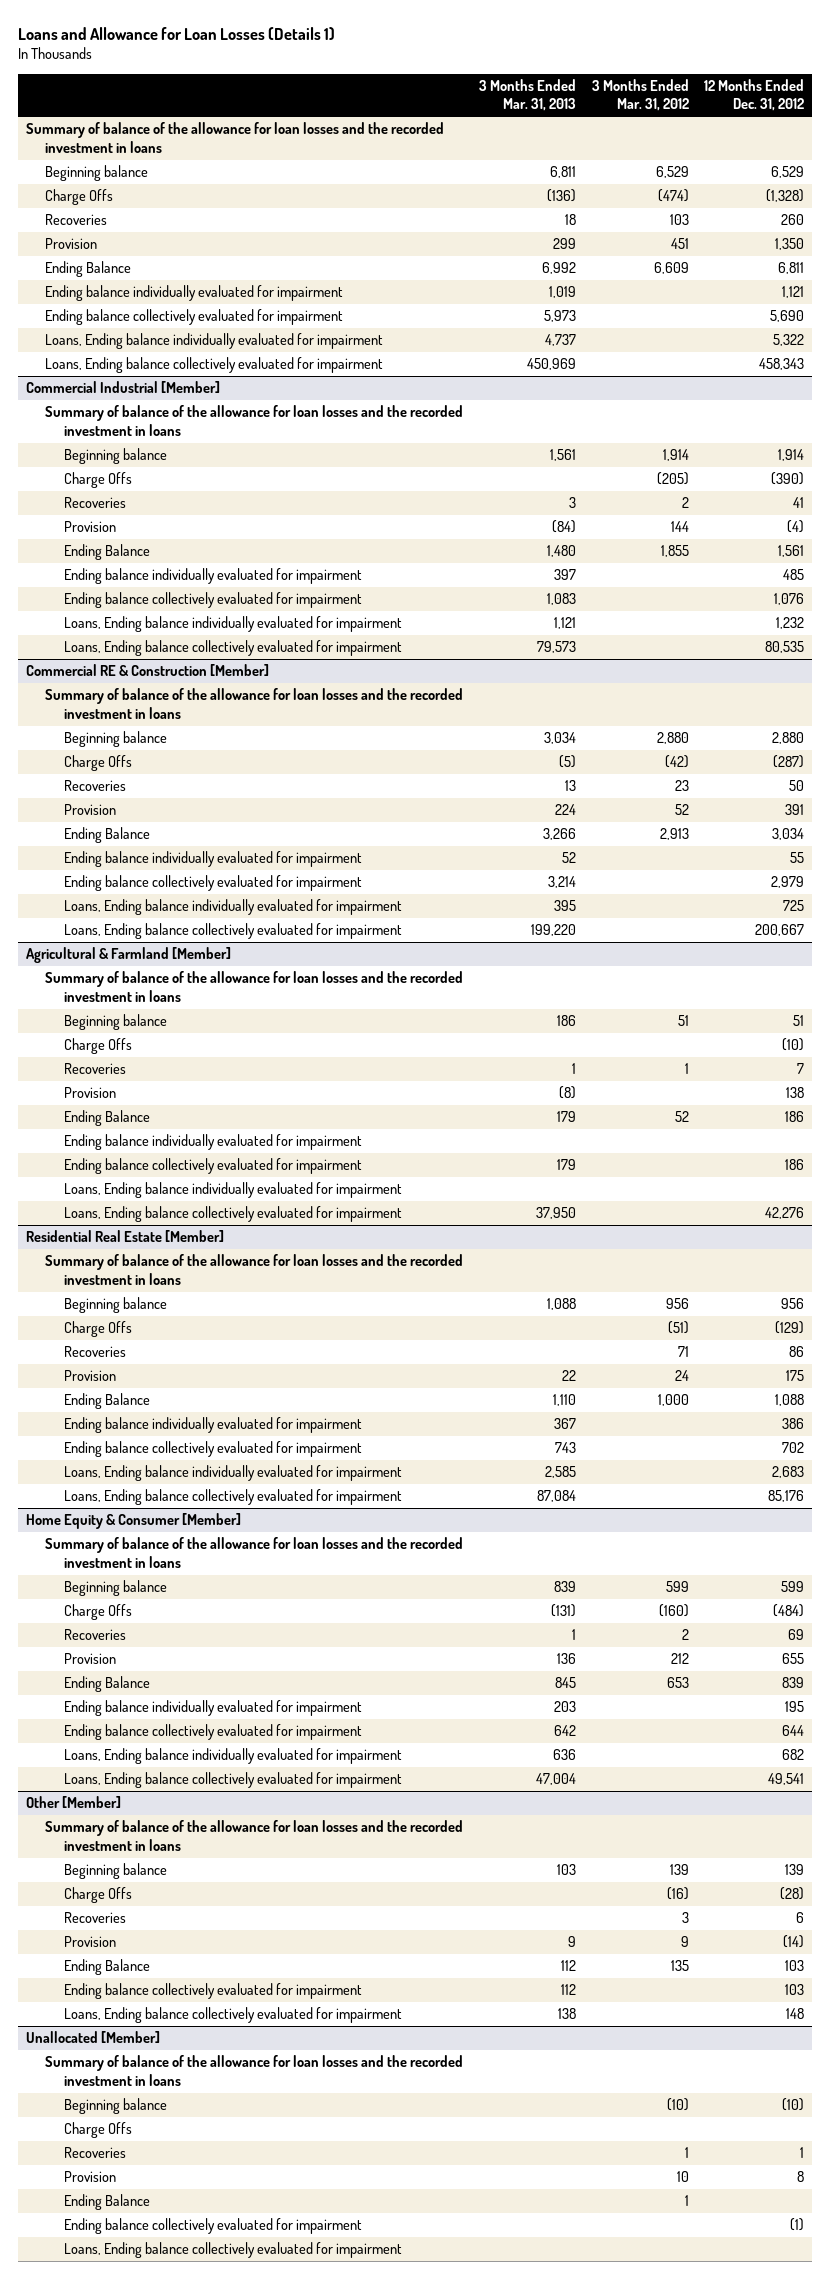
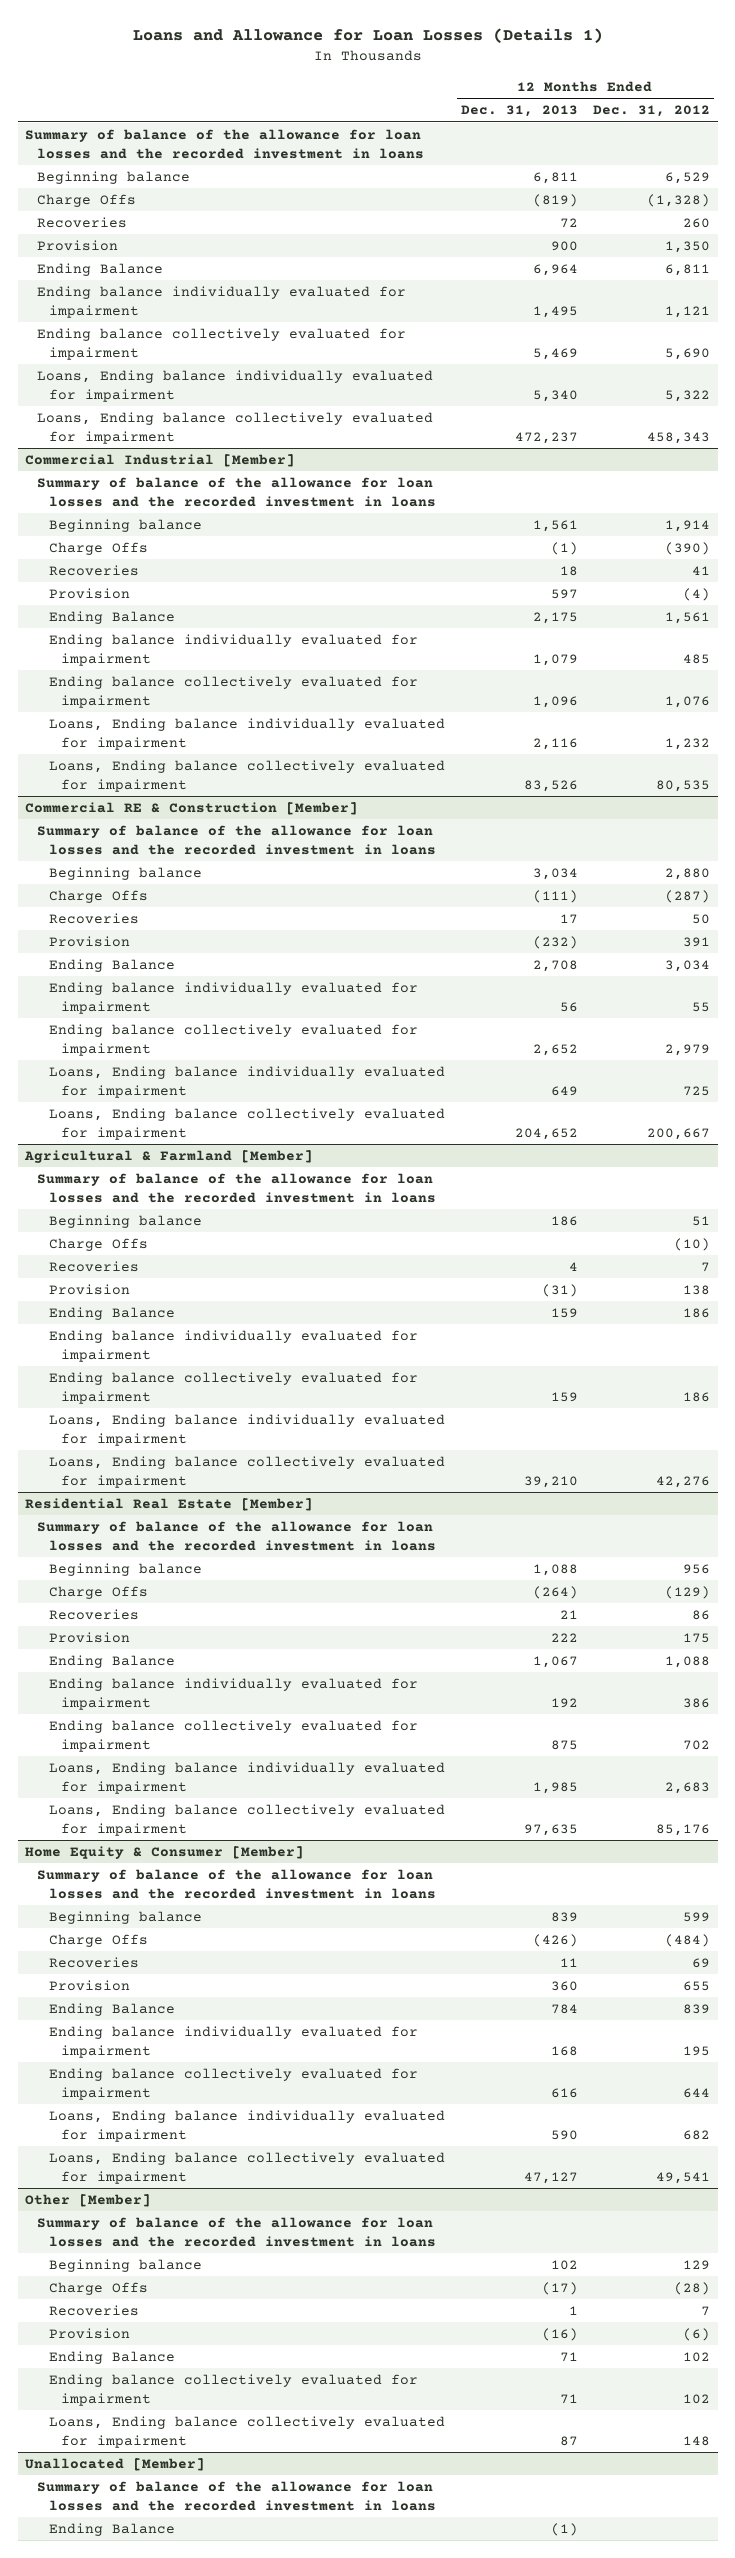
- | 3 Months Ended Mar. 31, 2013 | 3 Months Ended Mar. 31, 2012 | 12 Months Ended Dec. 31, 2012
+ | 12 Months Ended Dec. 31, 2013 | 12 Months Ended Dec. 31, 2012
@ Other [Member]
- Beginning balance | 103 | 139 | 139
+ Beginning balance | 102 | 129
- Recoveries | | 3 | 6
- Provision | 9 | 9 | (14)
- Ending Balance | 112 | 135 | 103
- Ending balance collectively evaluated for impairment | 112 | | 103
+ Recoveries | 1 | 7
+ Provision | (16) | (6)
+ Ending Balance | 71 | 102
+ Ending balance collectively evaluated for impairment | 71 | 102
@ Unallocated [Member]
- Beginning balance | | (10) | (10)
- Charge Offs
- Recoveries | | 1 | 1
- Provision | | 10 | 8
- Ending balance collectively evaluated for impairment | | | (1)
- Loans, Ending balance collectively evaluated for impairment

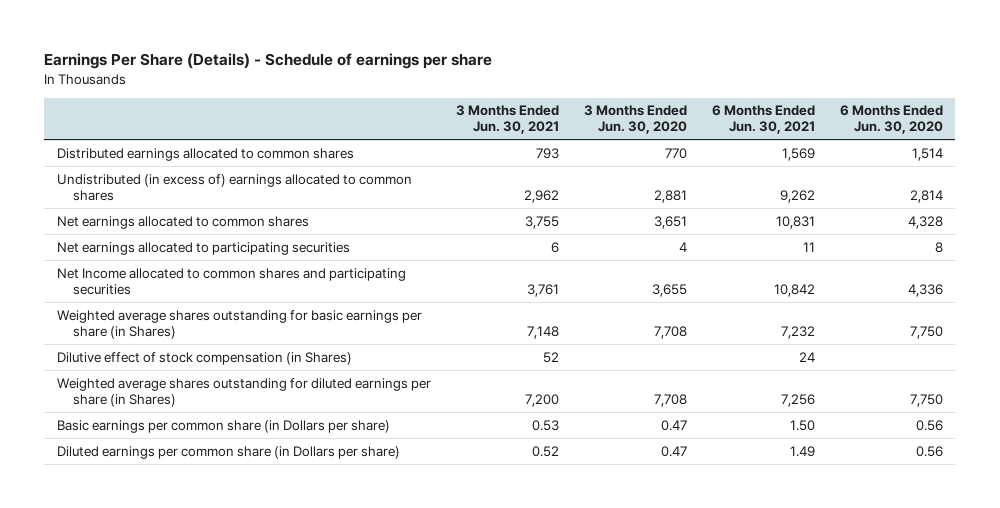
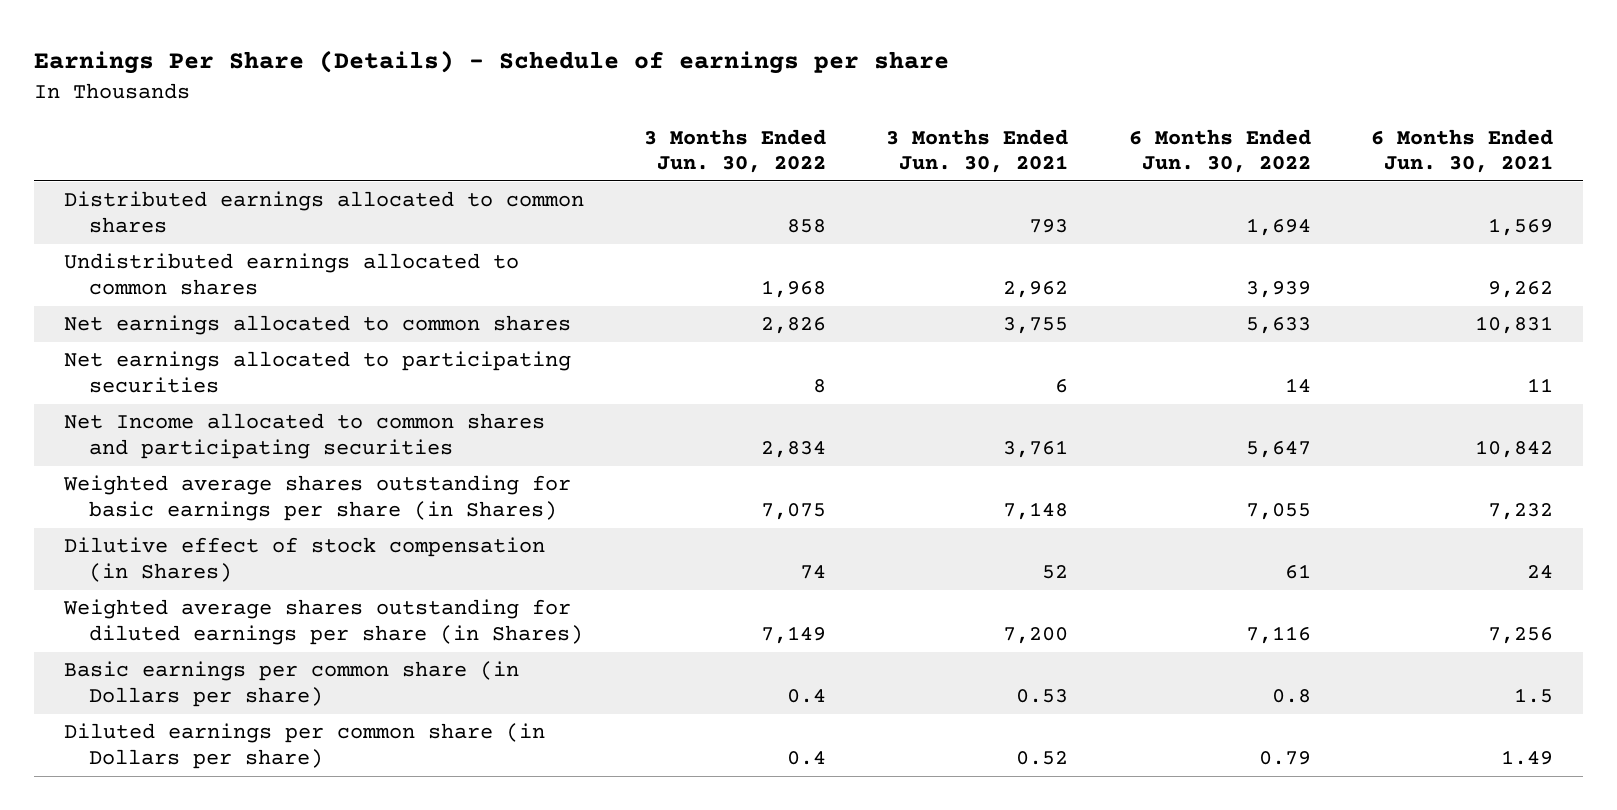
- | 3 Months Ended Jun. 30, 2021 | 3 Months Ended Jun. 30, 2020 | 6 Months Ended Jun. 30, 2021 | 6 Months Ended Jun. 30, 2020
+ | 3 Months Ended Jun. 30, 2022 | 3 Months Ended Jun. 30, 2021 | 6 Months Ended Jun. 30, 2022 | 6 Months Ended Jun. 30, 2021
- Undistributed (in excess of) earnings allocated to common shares | 2,962 | 2,881 | 9,262 | 2,814
+ Undistributed earnings allocated to common shares | 1,968 | 2,962 | 3,939 | 9,262
- Basic earnings per common share (in Dollars per share) | 0.53 | 0.47 | 1.50 | 0.56
+ Basic earnings per common share (in Dollars per share) | 0.4 | 0.53 | 0.8 | 1.5

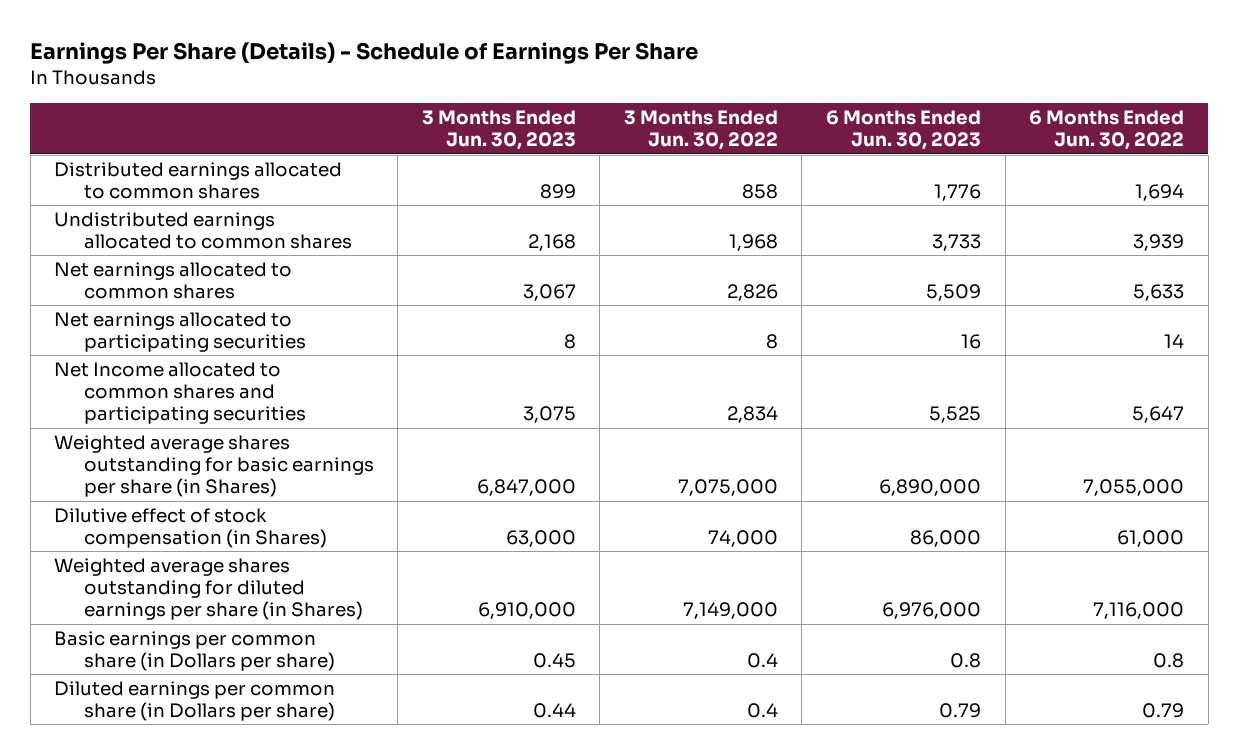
- Earnings Per Share (Details) - Schedule of earnings per share
+ Earnings Per Share (Details) - Schedule of Earnings Per Share
- | 3 Months Ended Jun. 30, 2022 | 3 Months Ended Jun. 30, 2021 | 6 Months Ended Jun. 30, 2022 | 6 Months Ended Jun. 30, 2021
+ | 3 Months Ended Jun. 30, 2023 | 3 Months Ended Jun. 30, 2022 | 6 Months Ended Jun. 30, 2023 | 6 Months Ended Jun. 30, 2022
- Weighted average shares outstanding for basic earnings per share (in Shares) | 7,075 | 7,148 | 7,055 | 7,232
- Dilutive effect of stock compensation (in Shares) | 74 | 52 | 61 | 24
- Weighted average shares outstanding for diluted earnings per share (in Shares) | 7,149 | 7,200 | 7,116 | 7,256
+ Weighted average shares outstanding for basic earnings per share (in Shares) | 6,847,000 | 7,075,000 | 6,890,000 | 7,055,000
+ Dilutive effect of stock compensation (in Shares) | 63,000 | 74,000 | 86,000 | 61,000
+ Weighted average shares outstanding for diluted earnings per share (in Shares) | 6,910,000 | 7,149,000 | 6,976,000 | 7,116,000

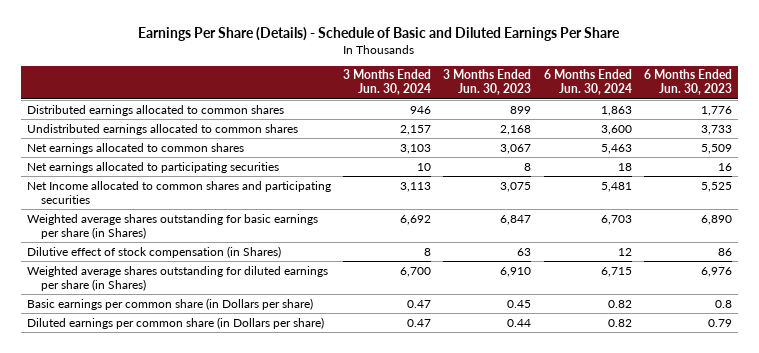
- Earnings Per Share (Details) - Schedule of Earnings Per Share
+ Earnings Per Share (Details) - Schedule of Basic and Diluted Earnings Per Share
- | 3 Months Ended Jun. 30, 2023 | 3 Months Ended Jun. 30, 2022 | 6 Months Ended Jun. 30, 2023 | 6 Months Ended Jun. 30, 2022
+ | 3 Months Ended Jun. 30, 2024 | 3 Months Ended Jun. 30, 2023 | 6 Months Ended Jun. 30, 2024 | 6 Months Ended Jun. 30, 2023
- Weighted average shares outstanding for basic earnings per share (in Shares) | 6,847,000 | 7,075,000 | 6,890,000 | 7,055,000
- Dilutive effect of stock compensation (in Shares) | 63,000 | 74,000 | 86,000 | 61,000
- Weighted average shares outstanding for diluted earnings per share (in Shares) | 6,910,000 | 7,149,000 | 6,976,000 | 7,116,000
+ Weighted average shares outstanding for basic earnings per share (in Shares) | 6,692 | 6,847 | 6,703 | 6,890
+ Dilutive effect of stock compensation (in Shares) | 8 | 63 | 12 | 86
+ Weighted average shares outstanding for diluted earnings per share (in Shares) | 6,700 | 6,910 | 6,715 | 6,976

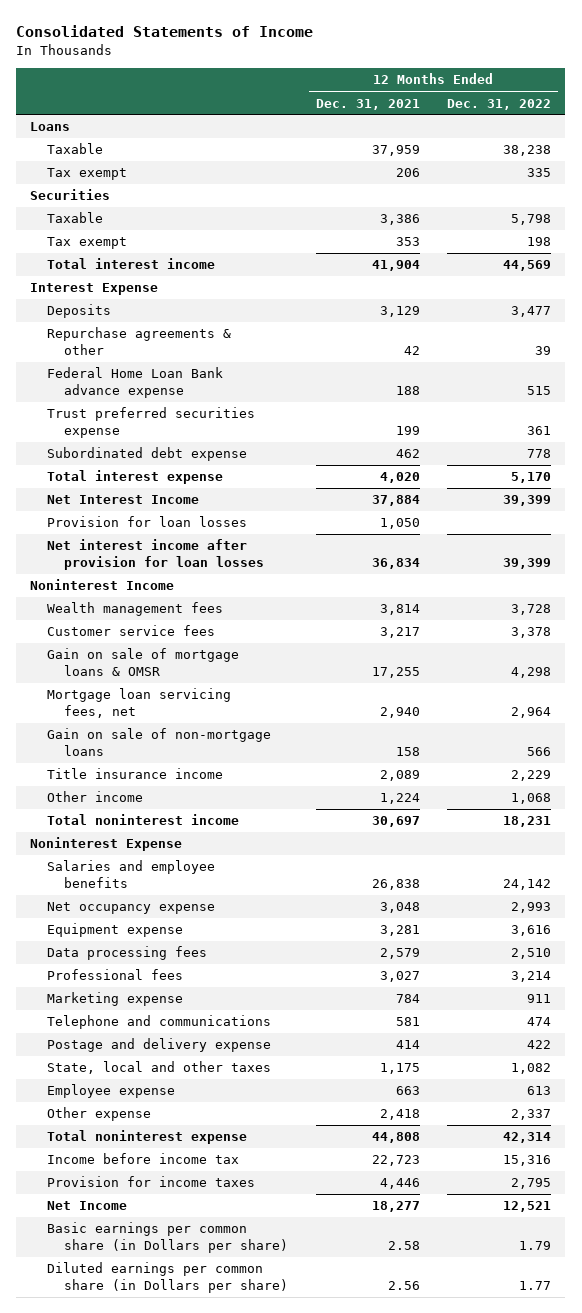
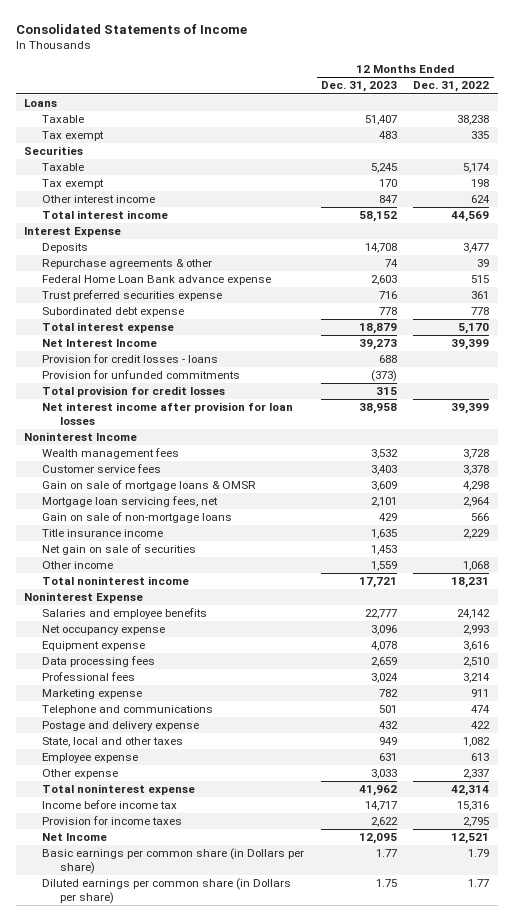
- | 12 Months Ended Dec. 31, 2021 | 12 Months Ended Dec. 31, 2022
+ | 12 Months Ended Dec. 31, 2023 | 12 Months Ended Dec. 31, 2022
- Taxable | 3,386 | 5,798
+ Taxable | 5,245 | 5,174
+ Other interest income | 847 | 624
- Provision for loan losses | 1,050 |
+ Provision for credit losses - loans | 688 |
+ Provision for unfunded commitments | (373) |
+ Total provision for credit losses | 315 |
+ Net gain on sale of securities | 1,453 |

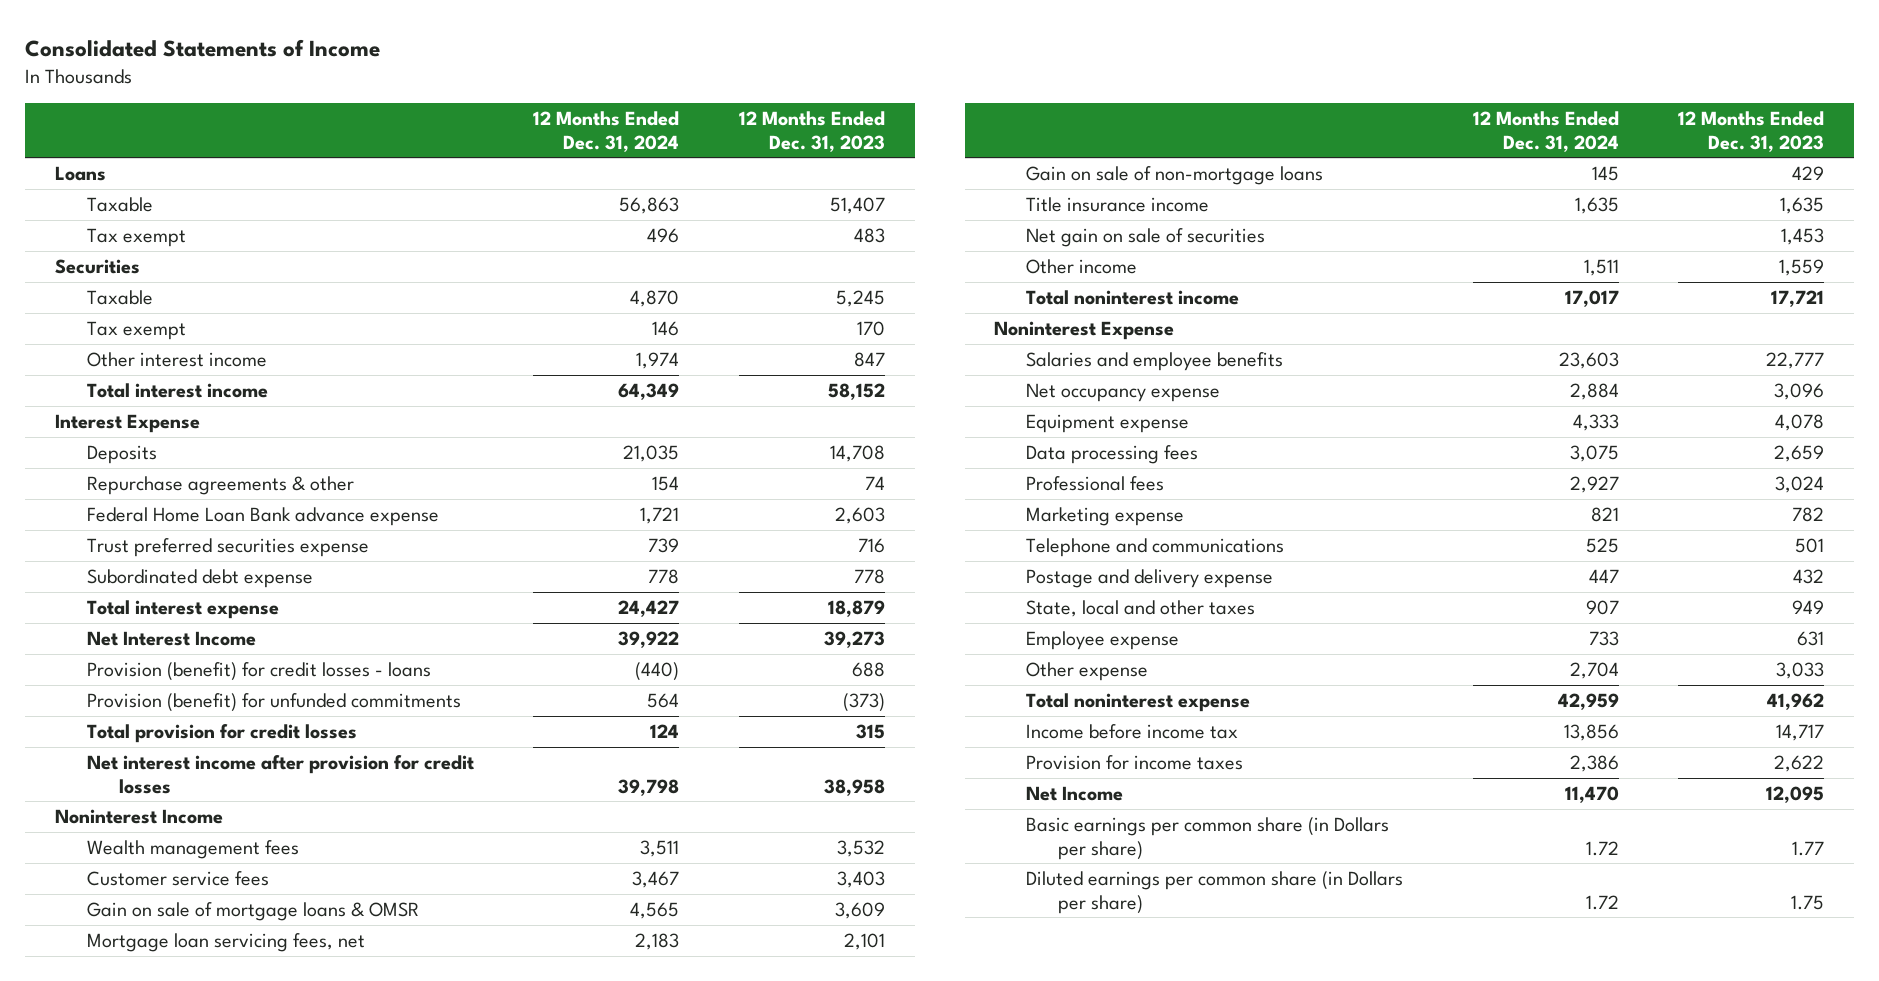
- | 12 Months Ended Dec. 31, 2023 | 12 Months Ended Dec. 31, 2022
+ | 12 Months Ended Dec. 31, 2024 | 12 Months Ended Dec. 31, 2023
- Provision for credit losses - loans | 688 |
- Provision for unfunded commitments | (373) |
+ Provision (benefit) for credit losses - loans | (440) | 688
+ Provision (benefit) for unfunded commitments | 564 | (373)
- Net interest income after provision for loan losses | 38,958 | 39,399
+ Net interest income after provision for credit losses | 39,798 | 38,958

